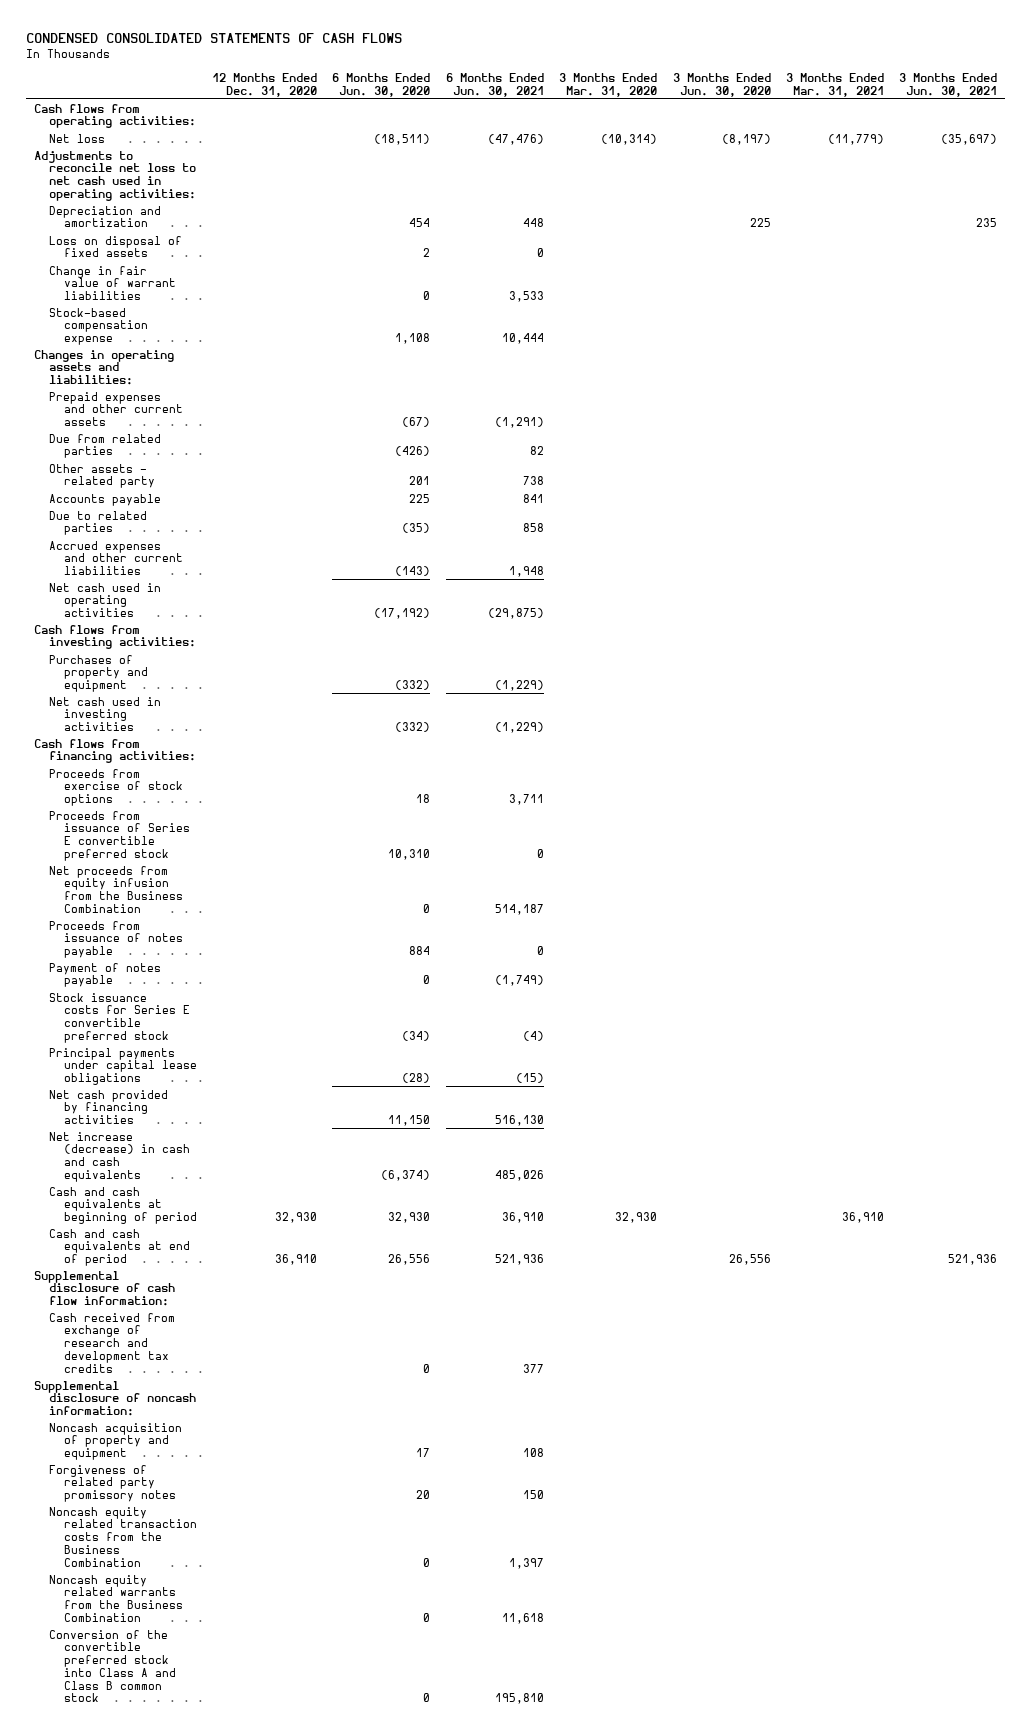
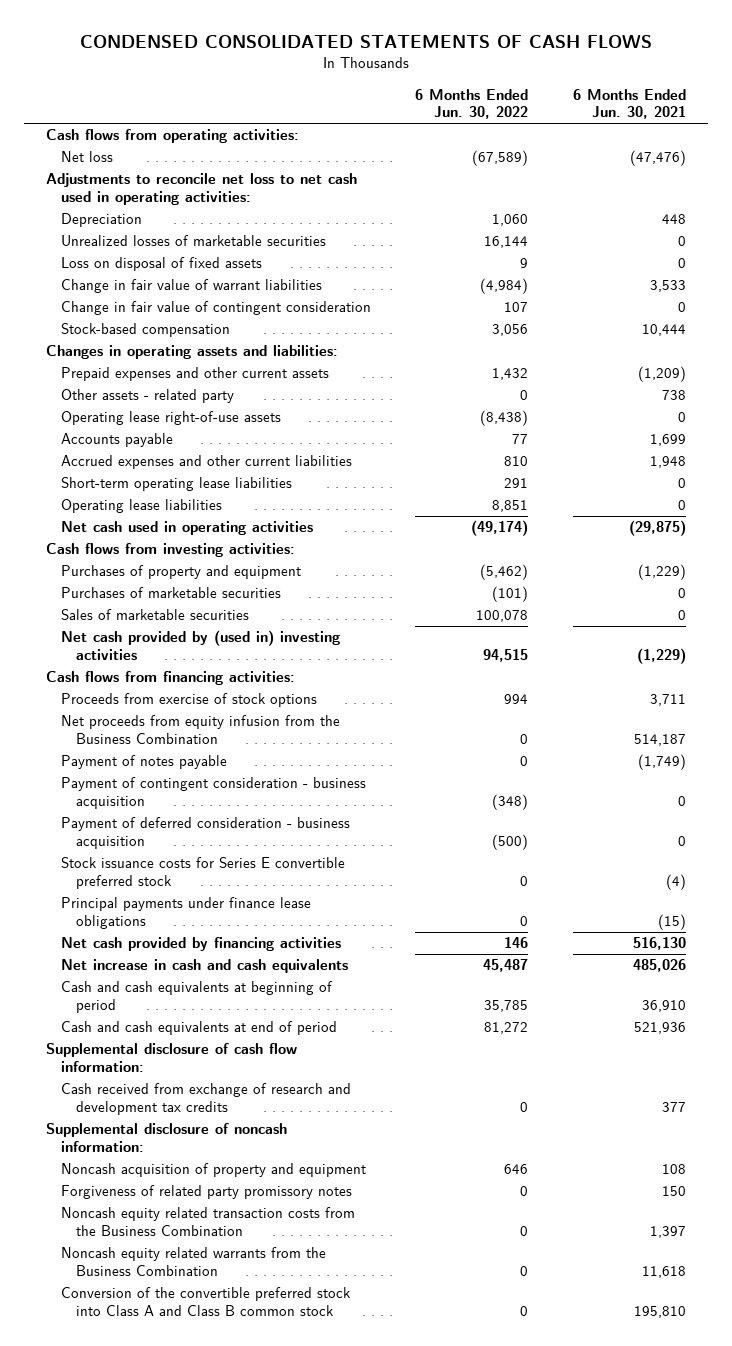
- | 12 Months Ended Dec. 31, 2020 | 6 Months Ended Jun. 30, 2020 | 6 Months Ended Jun. 30, 2021 | 3 Months Ended Mar. 31, 2020 | 3 Months Ended Jun. 30, 2020 | 3 Months Ended Mar. 31, 2021 | 3 Months Ended Jun. 30, 2021
+ | 6 Months Ended Jun. 30, 2022 | 6 Months Ended Jun. 30, 2021
- Depreciation and amortization | | 454 | 448 | | 225 | | 235
+ Depreciation | 1,060 | 448
+ Unrealized losses of marketable securities | 16,144 | 0
- Stock-based compensation expense | | 1,108 | 10,444 | | | |
+ Change in fair value of contingent consideration | 107 | 0
+ Stock-based compensation | 3,056 | 10,444
- Prepaid expenses and other current assets | | (67) | (1,291) | | | |
- Due from related parties | | (426) | 82 | | | |
+ Prepaid expenses and other current assets | 1,432 | (1,209)
- Accounts payable | | 225 | 841 | | | |
- Due to related parties | | (35) | 858 | | | |
+ Operating lease right-of-use assets | (8,438) | 0
+ Accounts payable | 77 | 1,699
+ Short-term operating lease liabilities | 291 | 0
+ Operating lease liabilities | 8,851 | 0
- Net cash used in investing activities | | (332) | (1,229) | | | |
+ Purchases of marketable securities | (101) | 0
+ Sales of marketable securities | 100,078 | 0
+ Net cash provided by (used in) investing activities | 94,515 | (1,229)
- Proceeds from issuance of Series E convertible preferred stock | | 10,310 | 0 | | | |
- Proceeds from issuance of notes payable | | 884 | 0 | | | |
+ Payment of contingent consideration - business acquisition | (348) | 0
+ Payment of deferred consideration - business acquisition | (500) | 0
- Principal payments under capital lease obligations | | (28) | (15) | | | |
+ Principal payments under finance lease obligations | 0 | (15)
- Net increase (decrease) in cash and cash equivalents | | (6,374) | 485,026 | | | |
+ Net increase in cash and cash equivalents | 45,487 | 485,026

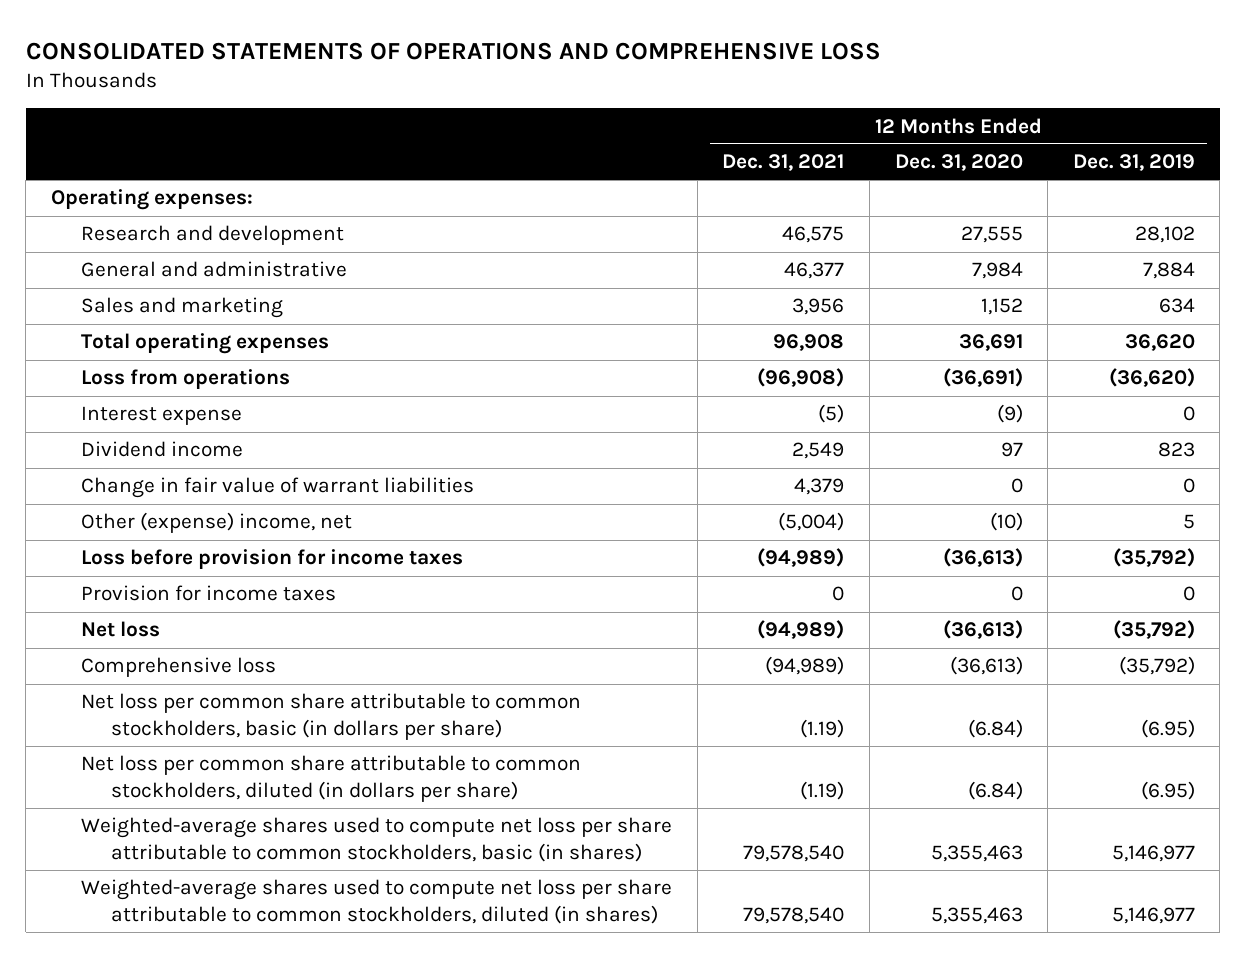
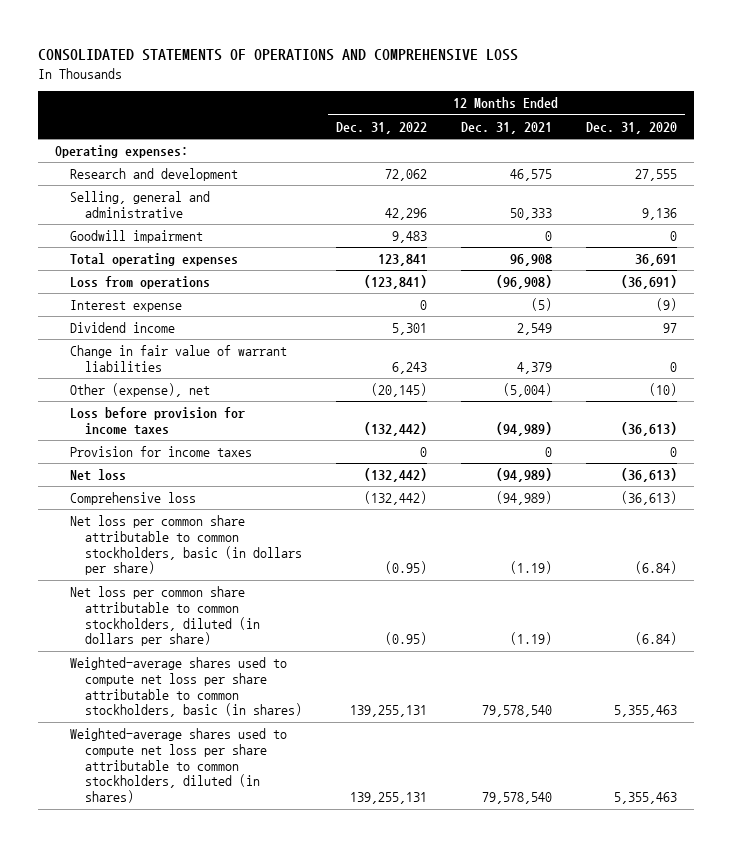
- | 12 Months Ended Dec. 31, 2021 | 12 Months Ended Dec. 31, 2020 | 12 Months Ended Dec. 31, 2019
+ | 12 Months Ended Dec. 31, 2022 | 12 Months Ended Dec. 31, 2021 | 12 Months Ended Dec. 31, 2020
- General and administrative | 46,377 | 7,984 | 7,884
- Sales and marketing | 3,956 | 1,152 | 634
+ Selling, general and administrative | 42,296 | 50,333 | 9,136
+ Goodwill impairment | 9,483 | 0 | 0
- Other (expense) income, net | (5,004) | (10) | 5
+ Other (expense), net | (20,145) | (5,004) | (10)

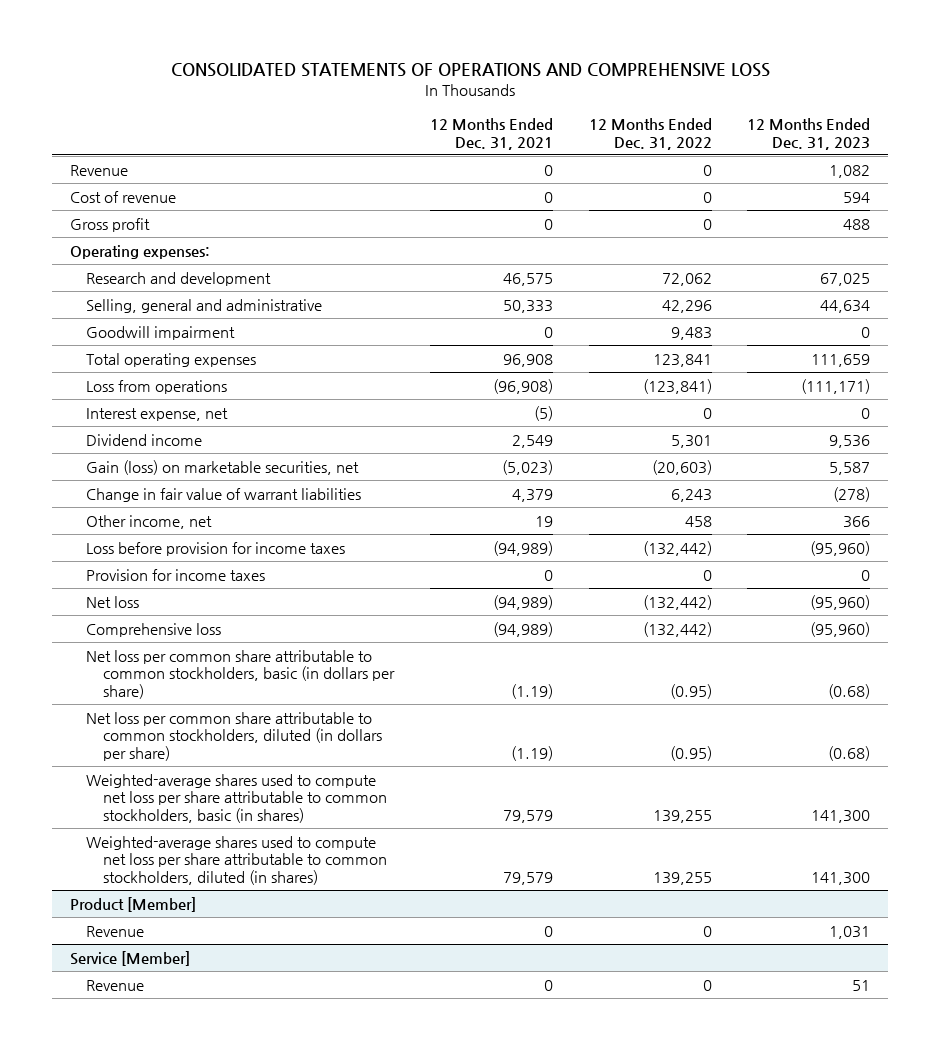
- | 12 Months Ended Dec. 31, 2022 | 12 Months Ended Dec. 31, 2021 | 12 Months Ended Dec. 31, 2020
+ | 12 Months Ended Dec. 31, 2021 | 12 Months Ended Dec. 31, 2022 | 12 Months Ended Dec. 31, 2023
+ Revenue | 0 | 0 | 1,082
+ Cost of revenue | 0 | 0 | 594
+ Gross profit | 0 | 0 | 488
- Interest expense | 0 | (5) | (9)
+ Interest expense, net | (5) | 0 | 0
+ Gain (loss) on marketable securities, net | (5,023) | (20,603) | 5,587
- Other (expense), net | (20,145) | (5,004) | (10)
+ Other income, net | 19 | 458 | 366
- Weighted-average shares used to compute net loss per share attributable to common stockholders, basic (in shares) | 139,255,131 | 79,578,540 | 5,355,463
- Weighted-average shares used to compute net loss per share attributable to common stockholders, diluted (in shares) | 139,255,131 | 79,578,540 | 5,355,463
+ Weighted-average shares used to compute net loss per share attributable to common stockholders, basic (in shares) | 79,579 | 139,255 | 141,300
+ Weighted-average shares used to compute net loss per share attributable to common stockholders, diluted (in shares) | 79,579 | 139,255 | 141,300
+ Product [Member]
+ Revenue | 0 | 0 | 1,031
+ Service [Member]
+ Revenue | 0 | 0 | 51

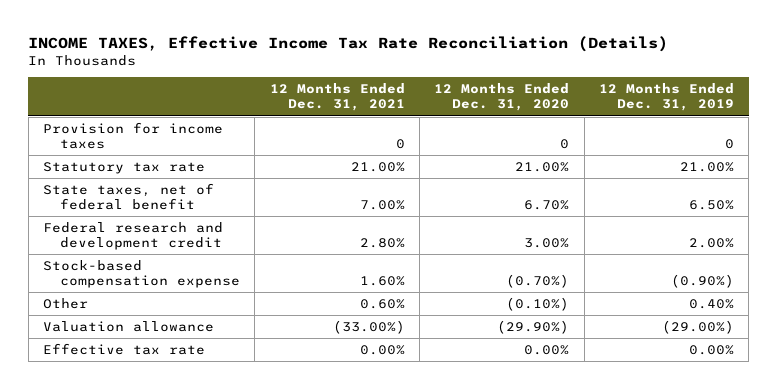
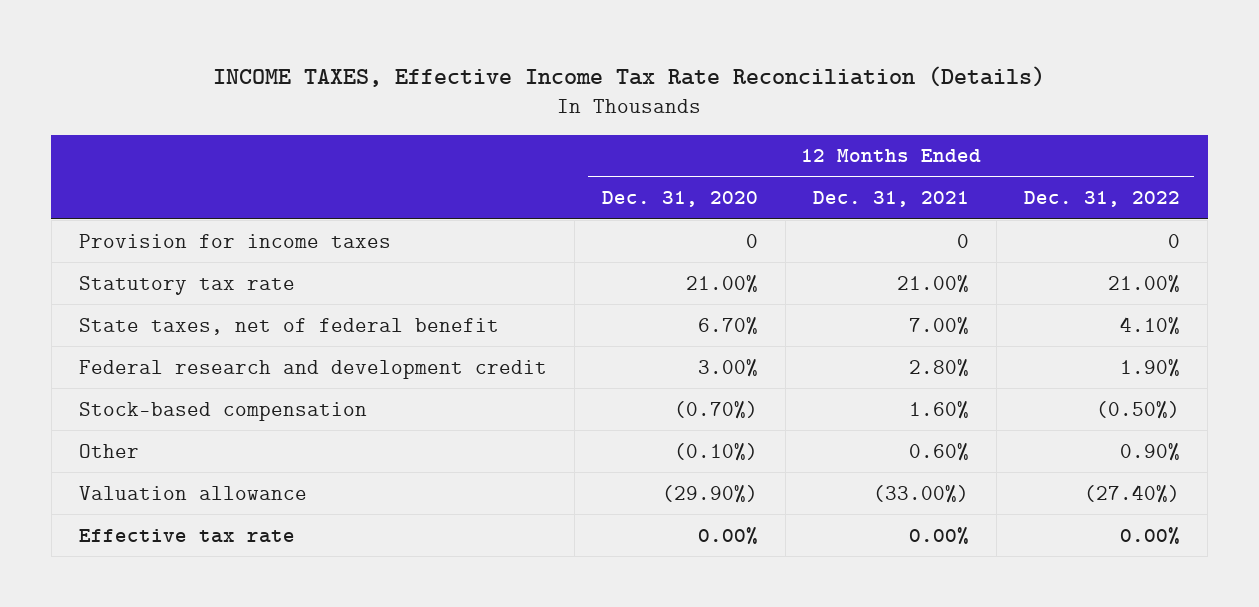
- | 12 Months Ended Dec. 31, 2021 | 12 Months Ended Dec. 31, 2020 | 12 Months Ended Dec. 31, 2019
+ | 12 Months Ended Dec. 31, 2020 | 12 Months Ended Dec. 31, 2021 | 12 Months Ended Dec. 31, 2022
- Stock-based compensation expense | 1.60% | (0.70%) | (0.90%)
+ Stock-based compensation | (0.70%) | 1.60% | (0.50%)

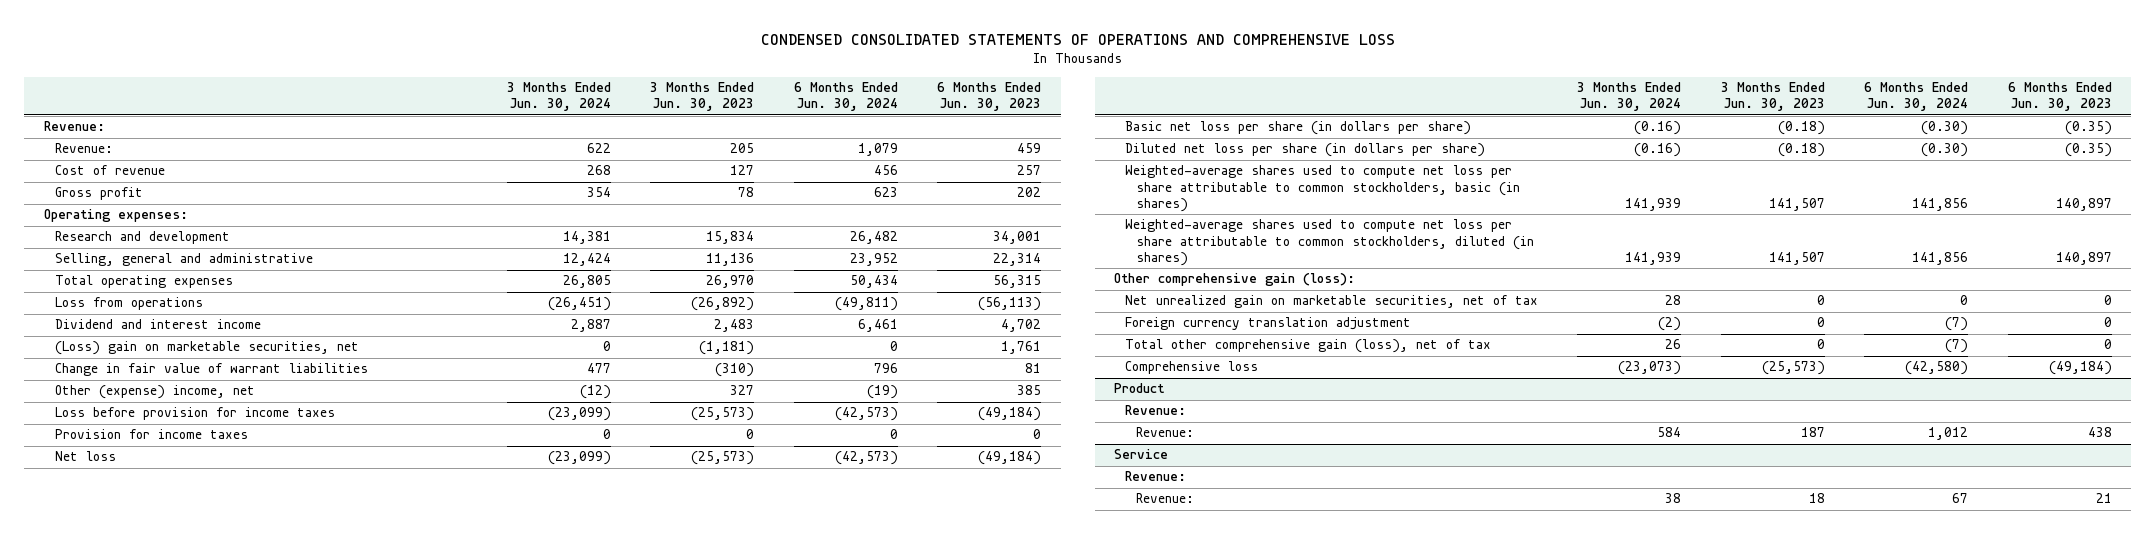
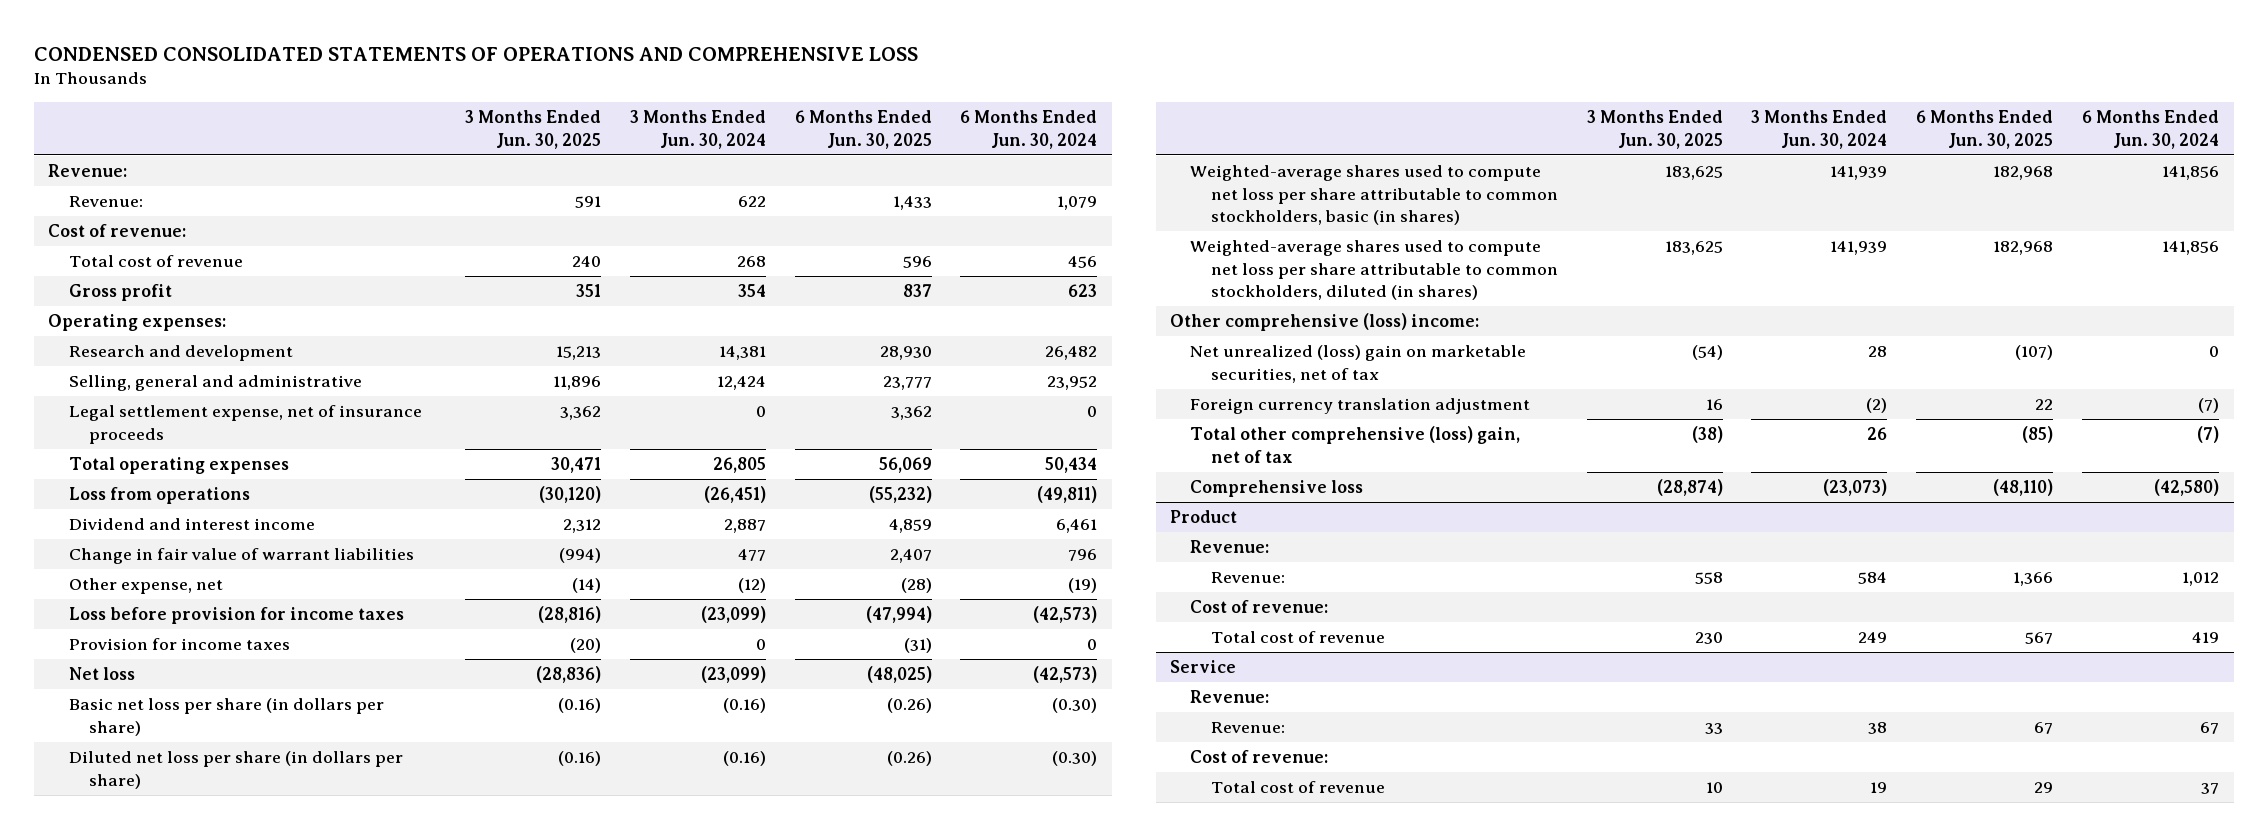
- | 3 Months Ended Jun. 30, 2024 | 3 Months Ended Jun. 30, 2023 | 6 Months Ended Jun. 30, 2024 | 6 Months Ended Jun. 30, 2023
+ | 3 Months Ended Jun. 30, 2025 | 3 Months Ended Jun. 30, 2024 | 6 Months Ended Jun. 30, 2025 | 6 Months Ended Jun. 30, 2024
- Cost of revenue | 268 | 127 | 456 | 257
+ Cost of revenue:
+ Total cost of revenue | 240 | 268 | 596 | 456
+ Legal settlement expense, net of insurance proceeds | 3,362 | 0 | 3,362 | 0
- (Loss) gain on marketable securities, net | 0 | (1,181) | 0 | 1,761
- Other (expense) income, net | (12) | 327 | (19) | 385
+ Other expense, net | (14) | (12) | (28) | (19)
- Other comprehensive gain (loss):
- Net unrealized gain on marketable securities, net of tax | 28 | 0 | 0 | 0
+ Other comprehensive (loss) income:
+ Net unrealized (loss) gain on marketable securities, net of tax | (54) | 28 | (107) | 0
- Total other comprehensive gain (loss), net of tax | 26 | 0 | (7) | 0
+ Total other comprehensive (loss) gain, net of tax | (38) | 26 | (85) | (7)
@ Product
+ Cost of revenue:
+ Total cost of revenue | 230 | 249 | 567 | 419
@ Service
+ Cost of revenue:
+ Total cost of revenue | 10 | 19 | 29 | 37

